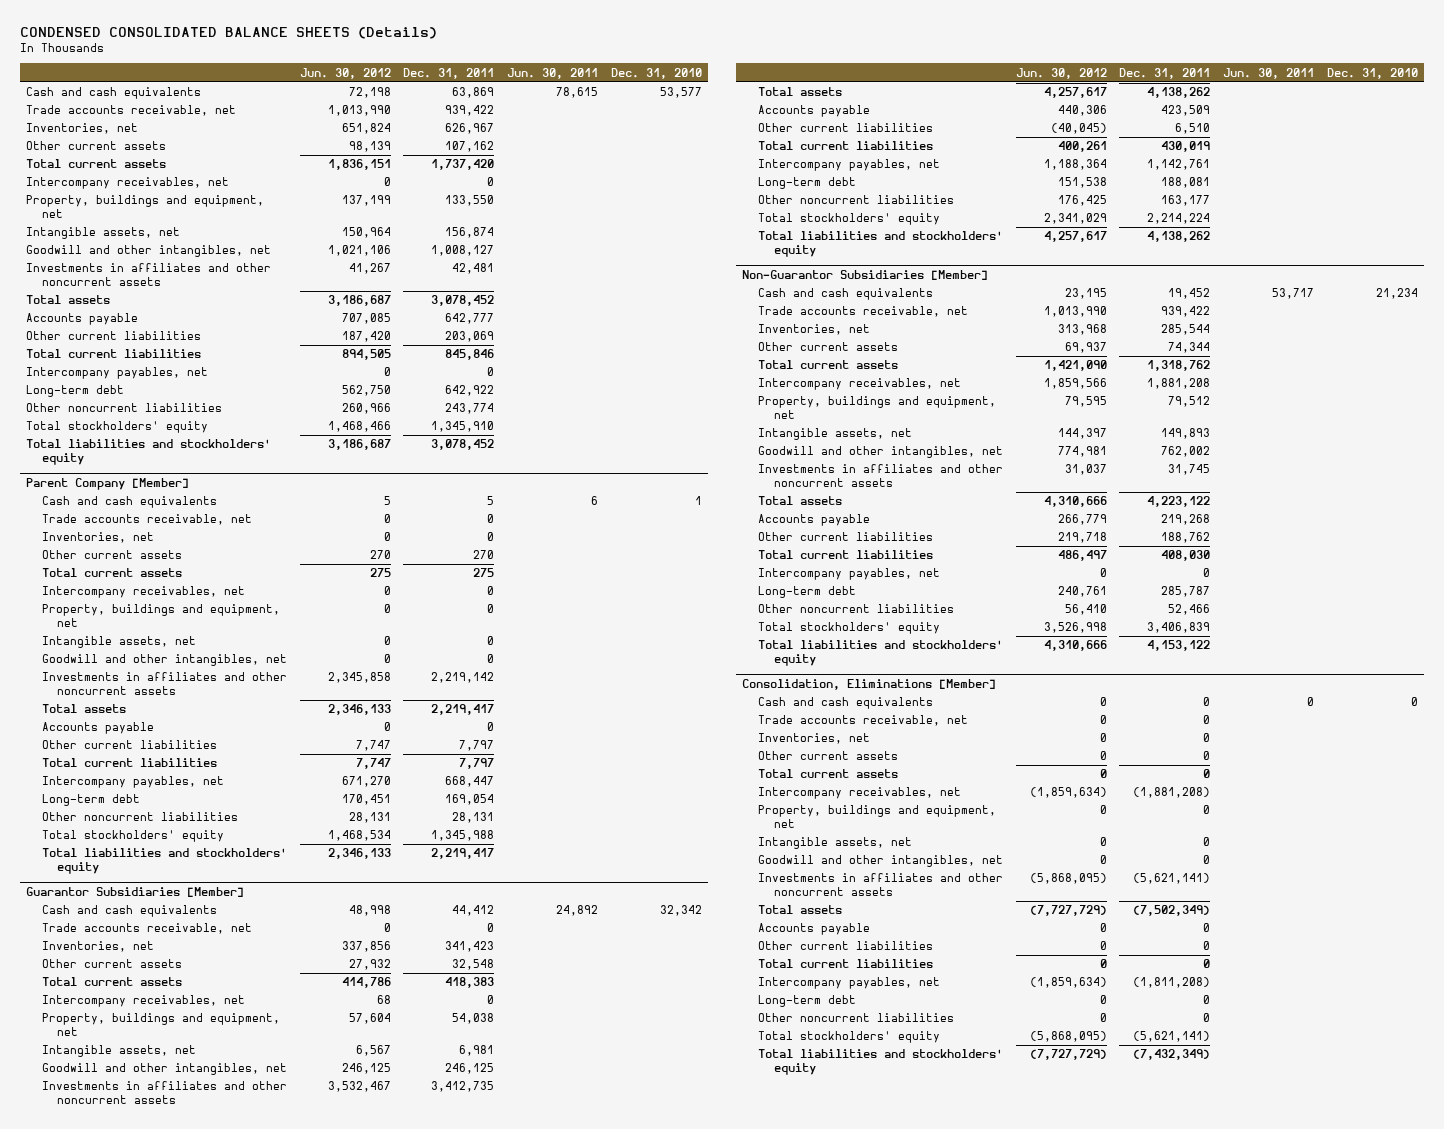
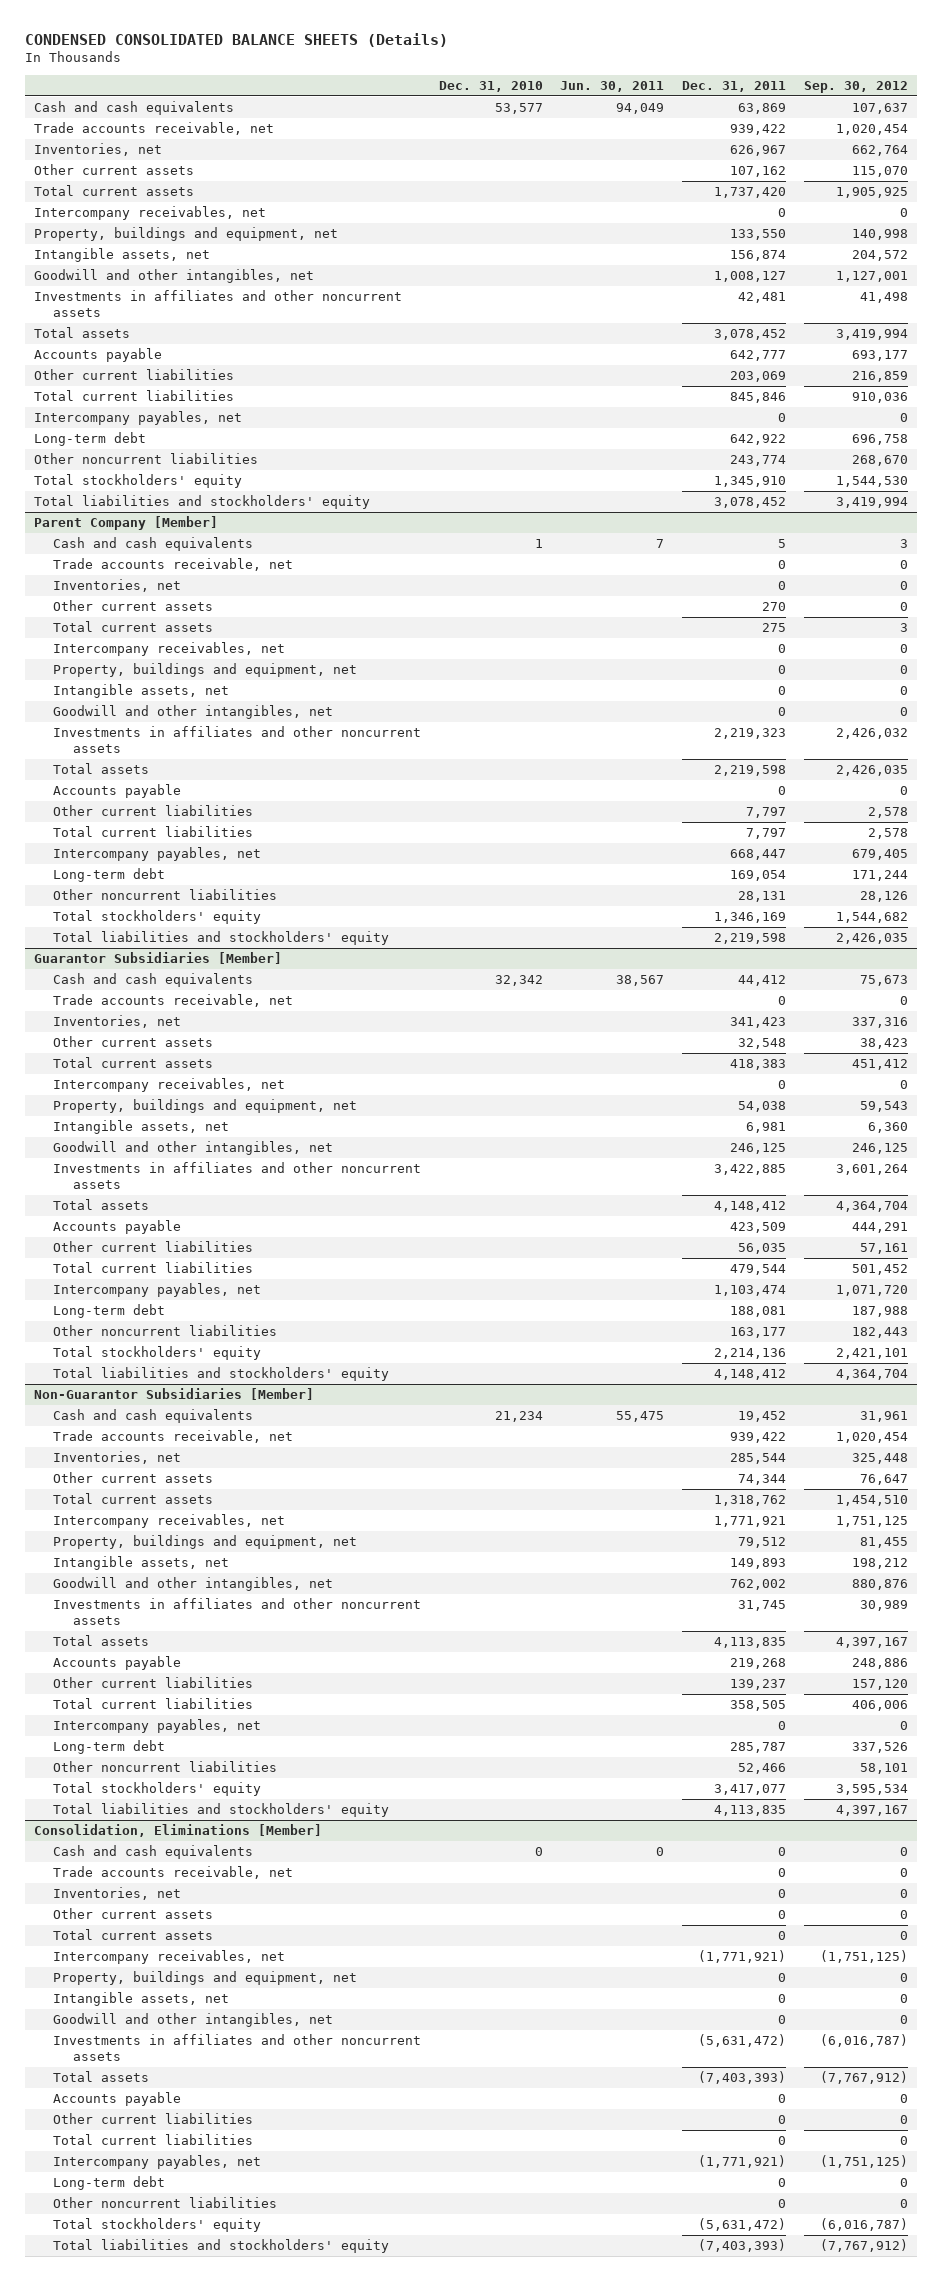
- | Jun. 30, 2012 | Dec. 31, 2011 | Jun. 30, 2011 | Dec. 31, 2010
+ | Dec. 31, 2010 | Jun. 30, 2011 | Dec. 31, 2011 | Sep. 30, 2012
- Cash and cash equivalents | 72,198 | 63,869 | 78,615 | 53,577
+ Cash and cash equivalents | 53,577 | 94,049 | 63,869 | 107,637
@ Parent Company [Member]
- Cash and cash equivalents | 5 | 5 | 6 | 1
+ Cash and cash equivalents | 1 | 7 | 5 | 3
- Investments in affiliates and other noncurrent assets | 2,345,858 | 2,219,142 | |
- Total assets | 2,346,133 | 2,219,417 | |
+ Investments in affiliates and other noncurrent assets | | | 2,219,323 | 2,426,032
+ Total assets | | | 2,219,598 | 2,426,035
- Total stockholders' equity | 1,468,534 | 1,345,988 | |
- Total liabilities and stockholders' equity | 2,346,133 | 2,219,417 | |
+ Total stockholders' equity | | | 1,346,169 | 1,544,682
+ Total liabilities and stockholders' equity | | | 2,219,598 | 2,426,035
@ Guarantor Subsidiaries [Member]
- Cash and cash equivalents | 48,998 | 44,412 | 24,892 | 32,342
+ Cash and cash equivalents | 32,342 | 38,567 | 44,412 | 75,673
- Investments in affiliates and other noncurrent assets | 3,532,467 | 3,412,735 | |
- Total assets | 4,257,617 | 4,138,262 | |
+ Investments in affiliates and other noncurrent assets | | | 3,422,885 | 3,601,264
+ Total assets | | | 4,148,412 | 4,364,704
- Other current liabilities | (40,045) | 6,510 | |
- Total current liabilities | 400,261 | 430,019 | |
- Intercompany payables, net | 1,188,364 | 1,142,761 | |
+ Other current liabilities | | | 56,035 | 57,161
+ Total current liabilities | | | 479,544 | 501,452
+ Intercompany payables, net | | | 1,103,474 | 1,071,720
- Total stockholders' equity | 2,341,029 | 2,214,224 | |
- Total liabilities and stockholders' equity | 4,257,617 | 4,138,262 | |
+ Total stockholders' equity | | | 2,214,136 | 2,421,101
+ Total liabilities and stockholders' equity | | | 4,148,412 | 4,364,704
@ Non-Guarantor Subsidiaries [Member]
- Cash and cash equivalents | 23,195 | 19,452 | 53,717 | 21,234
+ Cash and cash equivalents | 21,234 | 55,475 | 19,452 | 31,961
- Intercompany receivables, net | 1,859,566 | 1,881,208 | |
+ Intercompany receivables, net | | | 1,771,921 | 1,751,125
- Total assets | 4,310,666 | 4,223,122 | |
+ Total assets | | | 4,113,835 | 4,397,167
- Other current liabilities | 219,718 | 188,762 | |
- Total current liabilities | 486,497 | 408,030 | |
+ Other current liabilities | | | 139,237 | 157,120
+ Total current liabilities | | | 358,505 | 406,006
- Total stockholders' equity | 3,526,998 | 3,406,839 | |
- Total liabilities and stockholders' equity | 4,310,666 | 4,153,122 | |
+ Total stockholders' equity | | | 3,417,077 | 3,595,534
+ Total liabilities and stockholders' equity | | | 4,113,835 | 4,397,167
@ Consolidation, Eliminations [Member]
- Intercompany receivables, net | (1,859,634) | (1,881,208) | |
+ Intercompany receivables, net | | | (1,771,921) | (1,751,125)
- Investments in affiliates and other noncurrent assets | (5,868,095) | (5,621,141) | |
- Total assets | (7,727,729) | (7,502,349) | |
+ Investments in affiliates and other noncurrent assets | | | (5,631,472) | (6,016,787)
+ Total assets | | | (7,403,393) | (7,767,912)
- Intercompany payables, net | (1,859,634) | (1,811,208) | |
+ Intercompany payables, net | | | (1,771,921) | (1,751,125)
- Total stockholders' equity | (5,868,095) | (5,621,141) | |
- Total liabilities and stockholders' equity | (7,727,729) | (7,432,349) | |
+ Total stockholders' equity | | | (5,631,472) | (6,016,787)
+ Total liabilities and stockholders' equity | | | (7,403,393) | (7,767,912)

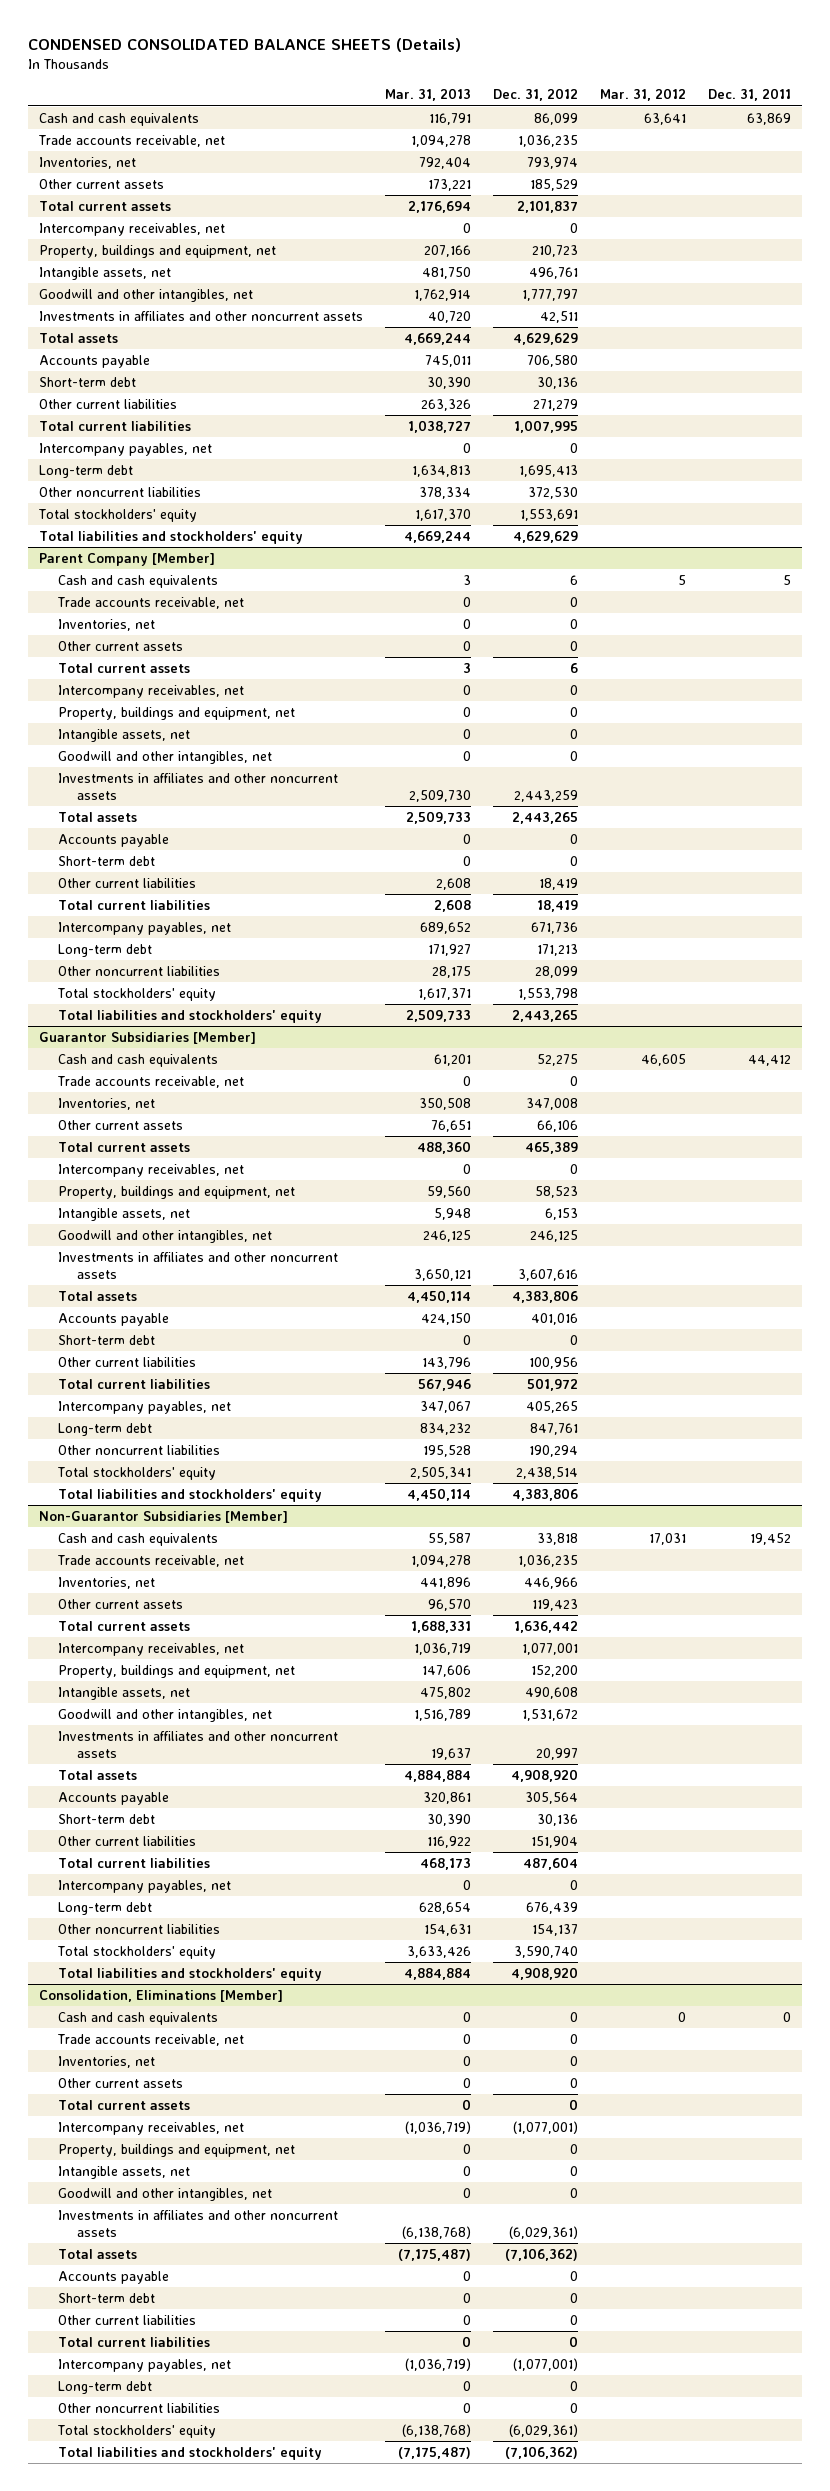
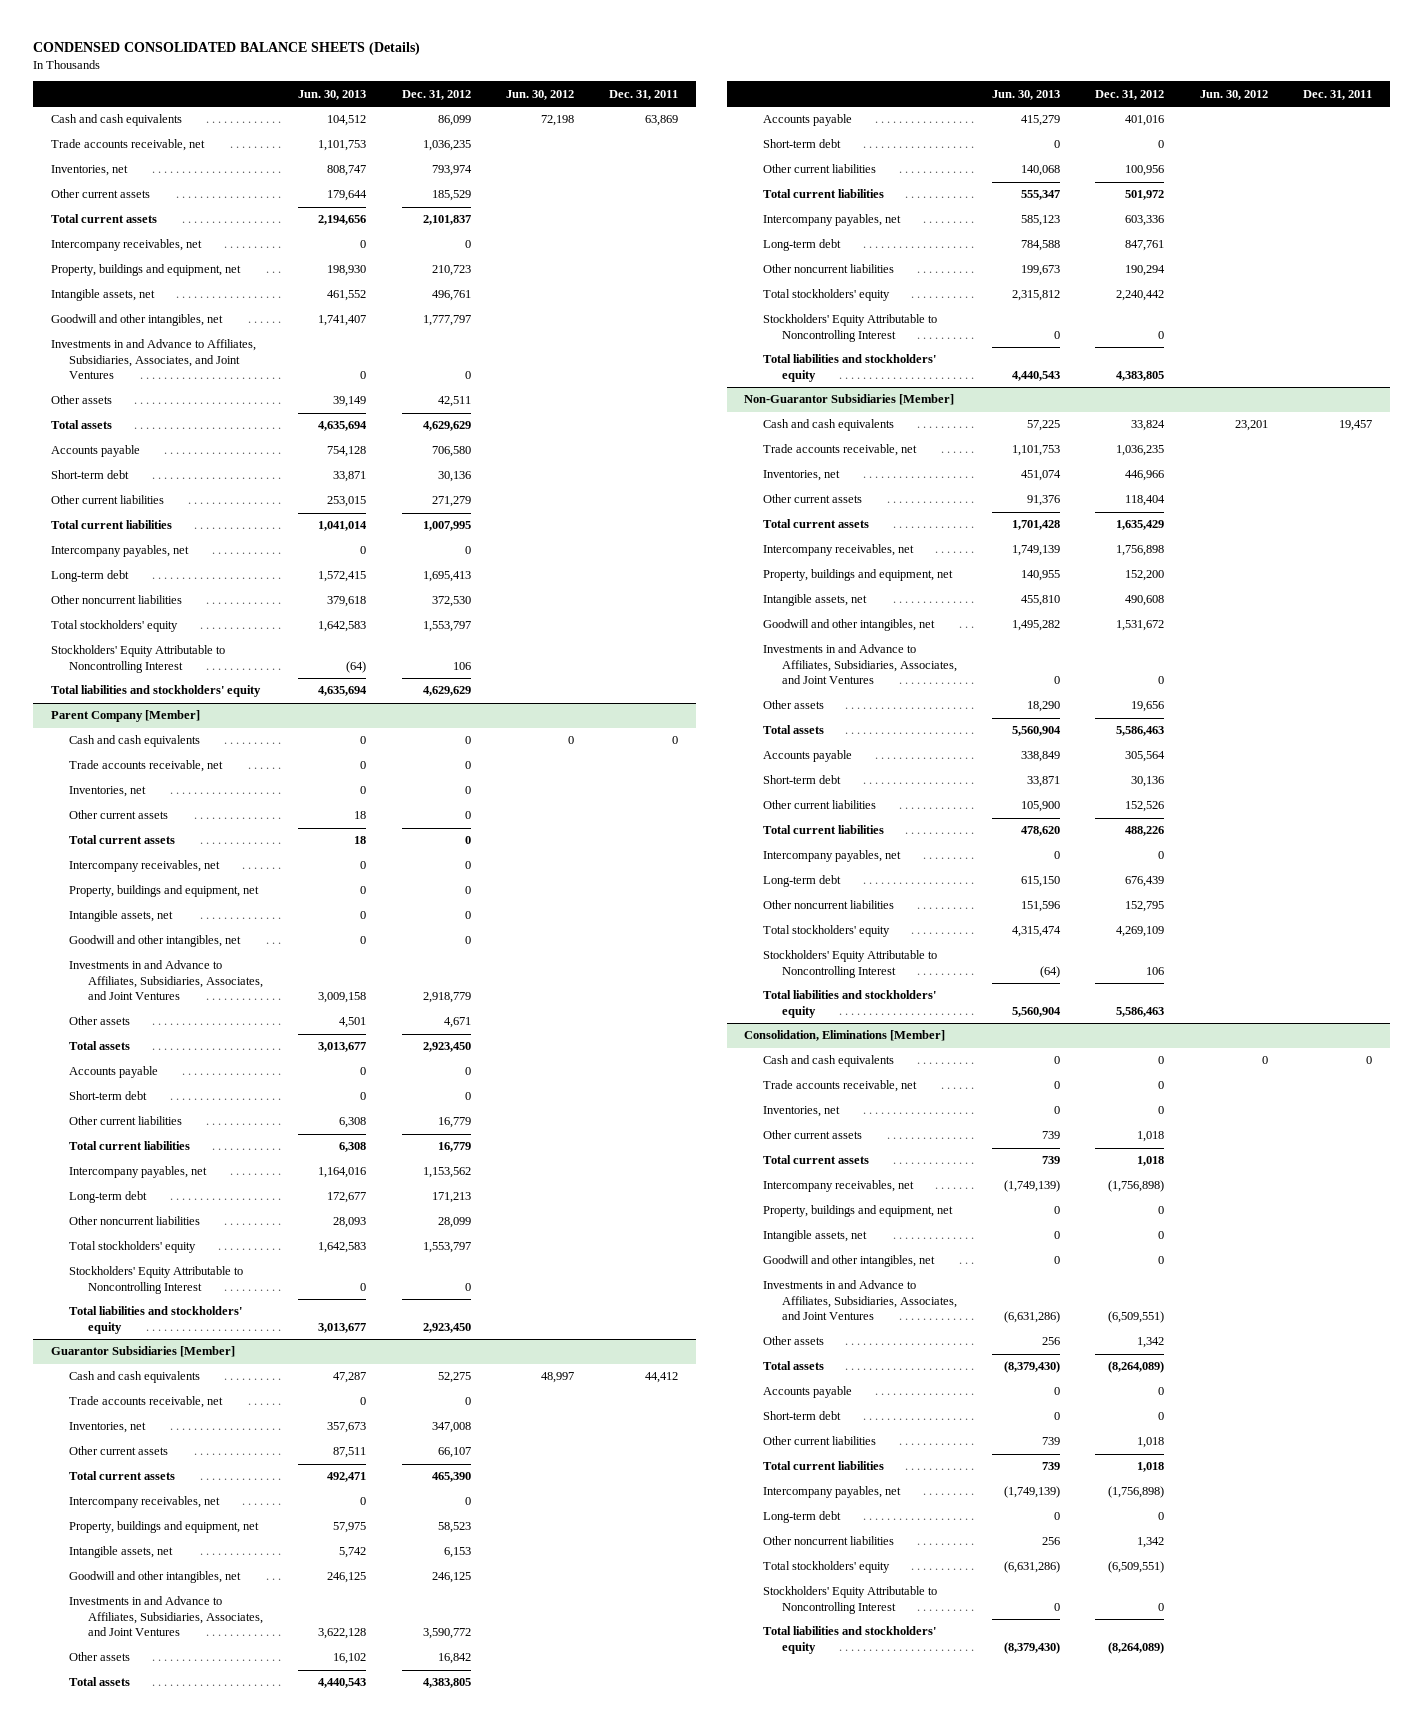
- | Mar. 31, 2013 | Dec. 31, 2012 | Mar. 31, 2012 | Dec. 31, 2011
+ | Jun. 30, 2013 | Dec. 31, 2012 | Jun. 30, 2012 | Dec. 31, 2011
- Investments in affiliates and other noncurrent assets | 40,720 | 42,511 | |
+ Investments in and Advance to Affiliates, Subsidiaries, Associates, and Joint Ventures | 0 | 0 | |
+ Other assets | 39,149 | 42,511 | |
- Total stockholders' equity | 1,617,370 | 1,553,691 | |
+ Total stockholders' equity | 1,642,583 | 1,553,797 | |
+ Stockholders' Equity Attributable to Noncontrolling Interest | (64) | 106 | |
@ Parent Company [Member]
- Cash and cash equivalents | 3 | 6 | 5 | 5
+ Cash and cash equivalents | 0 | 0 | 0 | 0
- Total current assets | 3 | 6 | |
+ Total current assets | 18 | 0 | |
- Investments in affiliates and other noncurrent assets | 2,509,730 | 2,443,259 | |
- Total assets | 2,509,733 | 2,443,265 | |
+ Investments in and Advance to Affiliates, Subsidiaries, Associates, and Joint Ventures | 3,009,158 | 2,918,779 | |
+ Other assets | 4,501 | 4,671 | |
+ Total assets | 3,013,677 | 2,923,450 | |
- Other current liabilities | 2,608 | 18,419 | |
- Total current liabilities | 2,608 | 18,419 | |
- Intercompany payables, net | 689,652 | 671,736 | |
+ Other current liabilities | 6,308 | 16,779 | |
+ Total current liabilities | 6,308 | 16,779 | |
+ Intercompany payables, net | 1,164,016 | 1,153,562 | |
- Total stockholders' equity | 1,617,371 | 1,553,798 | |
- Total liabilities and stockholders' equity | 2,509,733 | 2,443,265 | |
+ Total stockholders' equity | 1,642,583 | 1,553,797 | |
+ Stockholders' Equity Attributable to Noncontrolling Interest | 0 | 0 | |
+ Total liabilities and stockholders' equity | 3,013,677 | 2,923,450 | |
@ Guarantor Subsidiaries [Member]
- Other current assets | 76,651 | 66,106 | |
- Total current assets | 488,360 | 465,389 | |
+ Other current assets | 87,511 | 66,107 | |
+ Total current assets | 492,471 | 465,390 | |
- Investments in affiliates and other noncurrent assets | 3,650,121 | 3,607,616 | |
- Total assets | 4,450,114 | 4,383,806 | |
+ Investments in and Advance to Affiliates, Subsidiaries, Associates, and Joint Ventures | 3,622,128 | 3,590,772 | |
+ Other assets | 16,102 | 16,842 | |
+ Total assets | 4,440,543 | 4,383,805 | |
- Intercompany payables, net | 347,067 | 405,265 | |
+ Intercompany payables, net | 585,123 | 603,336 | |
- Total stockholders' equity | 2,505,341 | 2,438,514 | |
- Total liabilities and stockholders' equity | 4,450,114 | 4,383,806 | |
+ Total stockholders' equity | 2,315,812 | 2,240,442 | |
+ Stockholders' Equity Attributable to Noncontrolling Interest | 0 | 0 | |
+ Total liabilities and stockholders' equity | 4,440,543 | 4,383,805 | |
@ Non-Guarantor Subsidiaries [Member]
- Cash and cash equivalents | 55,587 | 33,818 | 17,031 | 19,452
+ Cash and cash equivalents | 57,225 | 33,824 | 23,201 | 19,457
- Other current assets | 96,570 | 119,423 | |
- Total current assets | 1,688,331 | 1,636,442 | |
- Intercompany receivables, net | 1,036,719 | 1,077,001 | |
+ Other current assets | 91,376 | 118,404 | |
+ Total current assets | 1,701,428 | 1,635,429 | |
+ Intercompany receivables, net | 1,749,139 | 1,756,898 | |
- Investments in affiliates and other noncurrent assets | 19,637 | 20,997 | |
- Total assets | 4,884,884 | 4,908,920 | |
+ Investments in and Advance to Affiliates, Subsidiaries, Associates, and Joint Ventures | 0 | 0 | |
+ Other assets | 18,290 | 19,656 | |
+ Total assets | 5,560,904 | 5,586,463 | |
- Other current liabilities | 116,922 | 151,904 | |
- Total current liabilities | 468,173 | 487,604 | |
+ Other current liabilities | 105,900 | 152,526 | |
+ Total current liabilities | 478,620 | 488,226 | |
- Other noncurrent liabilities | 154,631 | 154,137 | |
- Total stockholders' equity | 3,633,426 | 3,590,740 | |
- Total liabilities and stockholders' equity | 4,884,884 | 4,908,920 | |
+ Other noncurrent liabilities | 151,596 | 152,795 | |
+ Total stockholders' equity | 4,315,474 | 4,269,109 | |
+ Stockholders' Equity Attributable to Noncontrolling Interest | (64) | 106 | |
+ Total liabilities and stockholders' equity | 5,560,904 | 5,586,463 | |
@ Consolidation, Eliminations [Member]
- Other current assets | 0 | 0 | |
- Total current assets | 0 | 0 | |
- Intercompany receivables, net | (1,036,719) | (1,077,001) | |
+ Other current assets | 739 | 1,018 | |
+ Total current assets | 739 | 1,018 | |
+ Intercompany receivables, net | (1,749,139) | (1,756,898) | |
- Investments in affiliates and other noncurrent assets | (6,138,768) | (6,029,361) | |
- Total assets | (7,175,487) | (7,106,362) | |
+ Investments in and Advance to Affiliates, Subsidiaries, Associates, and Joint Ventures | (6,631,286) | (6,509,551) | |
+ Other assets | 256 | 1,342 | |
+ Total assets | (8,379,430) | (8,264,089) | |
- Other current liabilities | 0 | 0 | |
- Total current liabilities | 0 | 0 | |
- Intercompany payables, net | (1,036,719) | (1,077,001) | |
+ Other current liabilities | 739 | 1,018 | |
+ Total current liabilities | 739 | 1,018 | |
+ Intercompany payables, net | (1,749,139) | (1,756,898) | |
- Other noncurrent liabilities | 0 | 0 | |
- Total stockholders' equity | (6,138,768) | (6,029,361) | |
- Total liabilities and stockholders' equity | (7,175,487) | (7,106,362) | |
+ Other noncurrent liabilities | 256 | 1,342 | |
+ Total stockholders' equity | (6,631,286) | (6,509,551) | |
+ Stockholders' Equity Attributable to Noncontrolling Interest | 0 | 0 | |
+ Total liabilities and stockholders' equity | (8,379,430) | (8,264,089) | |

